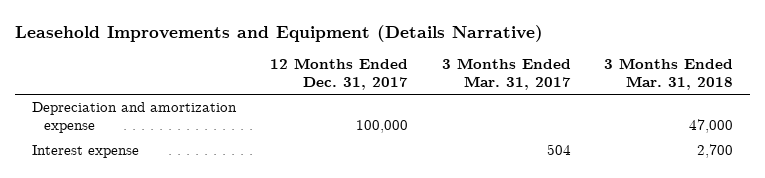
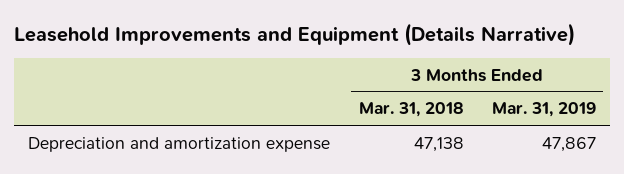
- | 12 Months Ended Dec. 31, 2017 | 3 Months Ended Mar. 31, 2017 | 3 Months Ended Mar. 31, 2018
+ | 3 Months Ended Mar. 31, 2018 | 3 Months Ended Mar. 31, 2019
- Depreciation and amortization expense | 100,000 | | 47,000
- Interest expense | | 504 | 2,700
+ Depreciation and amortization expense | 47,138 | 47,867

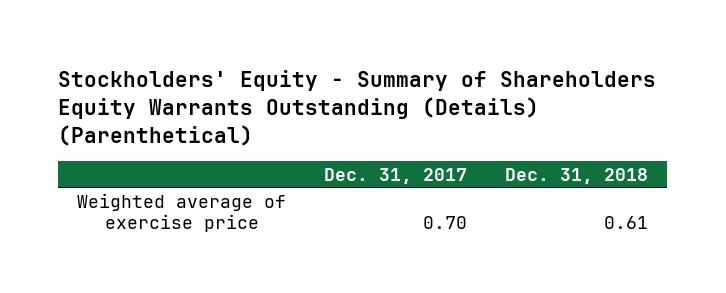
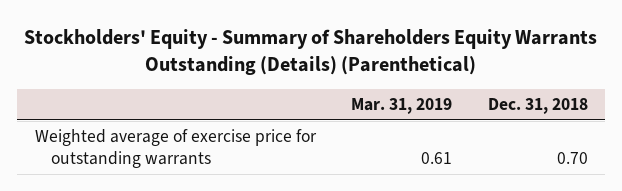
- | Dec. 31, 2017 | Dec. 31, 2018
+ | Mar. 31, 2019 | Dec. 31, 2018
- Weighted average of exercise price | 0.70 | 0.61
+ Weighted average of exercise price for outstanding warrants | 0.61 | 0.70

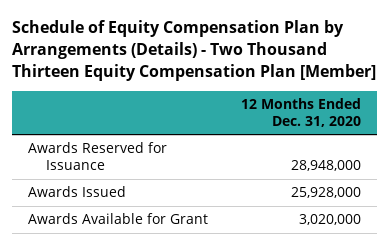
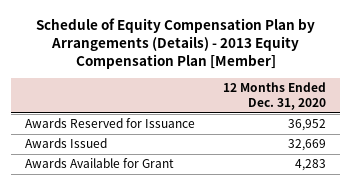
- Schedule of Equity Compensation Plan by Arrangements (Details) - Two Thousand Thirteen Equity Compensation Plan [Member]
+ Schedule of Equity Compensation Plan by Arrangements (Details) - 2013 Equity Compensation Plan [Member]
- Awards Reserved for Issuance | 28,948,000
- Awards Issued | 25,928,000
- Awards Available for Grant | 3,020,000
+ Awards Reserved for Issuance | 36,952
+ Awards Issued | 32,669
+ Awards Available for Grant | 4,283

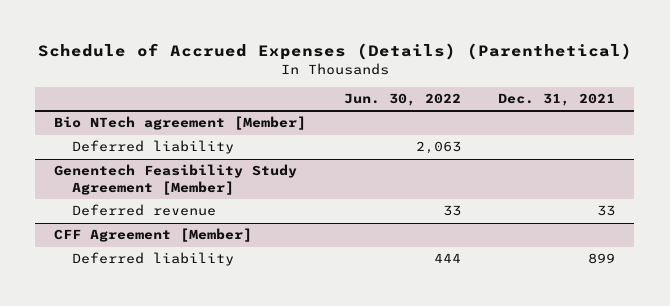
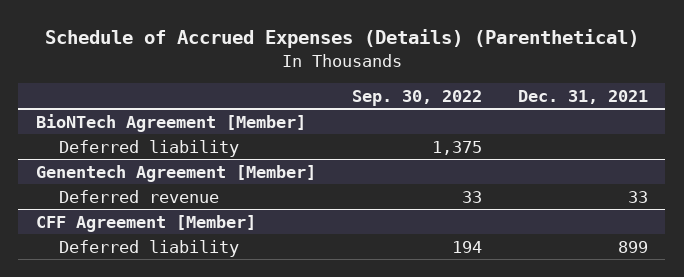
- | Jun. 30, 2022 | Dec. 31, 2021
+ | Sep. 30, 2022 | Dec. 31, 2021
- Bio NTech agreement [Member]
+ BioNTech Agreement [Member]
- Genentech Feasibility Study Agreement [Member]
+ Genentech Agreement [Member]

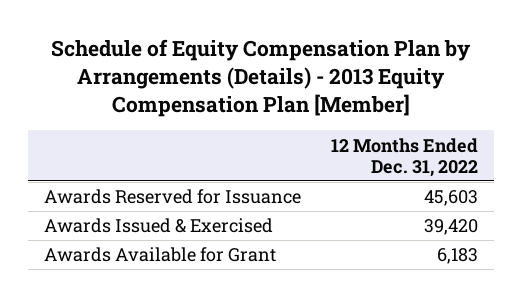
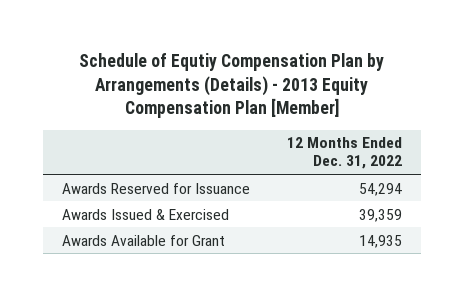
- Schedule of Equity Compensation Plan by Arrangements (Details) - 2013 Equity Compensation Plan [Member]
+ Schedule of Equtiy Compensation Plan by Arrangements (Details) - 2013 Equity Compensation Plan [Member]
- Awards Reserved for Issuance | 45,603
- Awards Issued & Exercised | 39,420
- Awards Available for Grant | 6,183
+ Awards Reserved for Issuance | 54,294
+ Awards Issued & Exercised | 39,359
+ Awards Available for Grant | 14,935

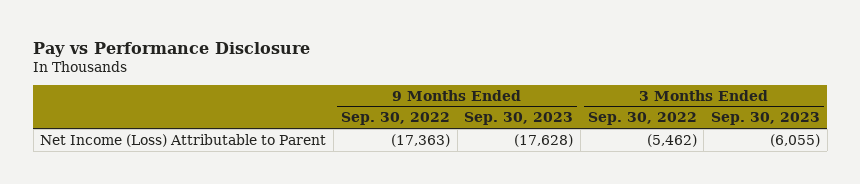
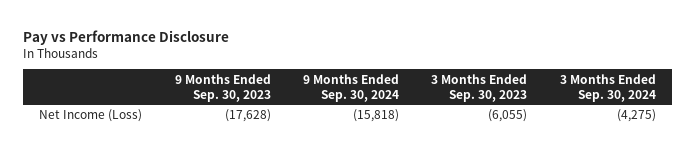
- | 9 Months Ended Sep. 30, 2022 | 9 Months Ended Sep. 30, 2023 | 3 Months Ended Sep. 30, 2022 | 3 Months Ended Sep. 30, 2023
+ | 9 Months Ended Sep. 30, 2023 | 9 Months Ended Sep. 30, 2024 | 3 Months Ended Sep. 30, 2023 | 3 Months Ended Sep. 30, 2024
- Net Income (Loss) Attributable to Parent | (17,363) | (17,628) | (5,462) | (6,055)
+ Net Income (Loss) | (17,628) | (15,818) | (6,055) | (4,275)

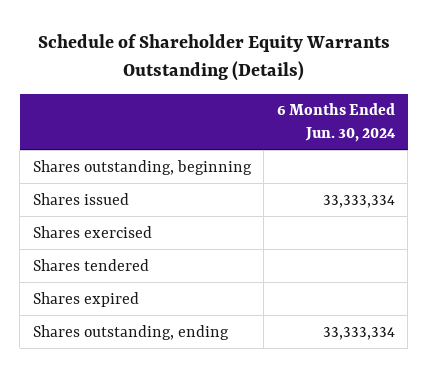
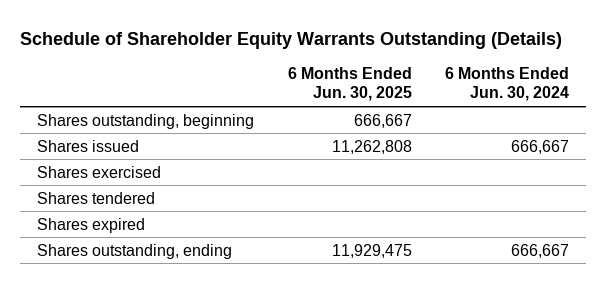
- | 6 Months Ended Jun. 30, 2024
+ | 6 Months Ended Jun. 30, 2025 | 6 Months Ended Jun. 30, 2024
- Shares issued | 33,333,334
+ Shares issued | 11,262,808 | 666,667
- Shares outstanding, ending | 33,333,334
+ Shares outstanding, ending | 11,929,475 | 666,667

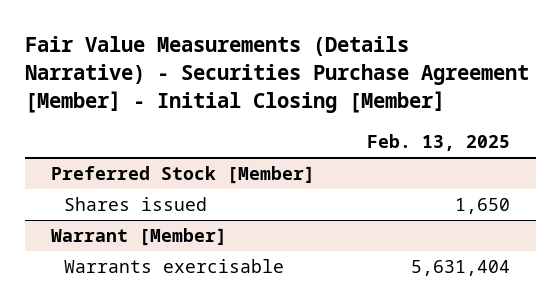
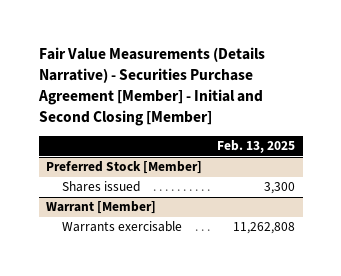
- Fair Value Measurements (Details Narrative) - Securities Purchase Agreement [Member] - Initial Closing [Member]
+ Fair Value Measurements (Details Narrative) - Securities Purchase Agreement [Member] - Initial and Second Closing [Member]
@ Preferred Stock [Member]
- Shares issued | 1,650
+ Shares issued | 3,300
@ Warrant [Member]
- Warrants exercisable | 5,631,404
+ Warrants exercisable | 11,262,808

